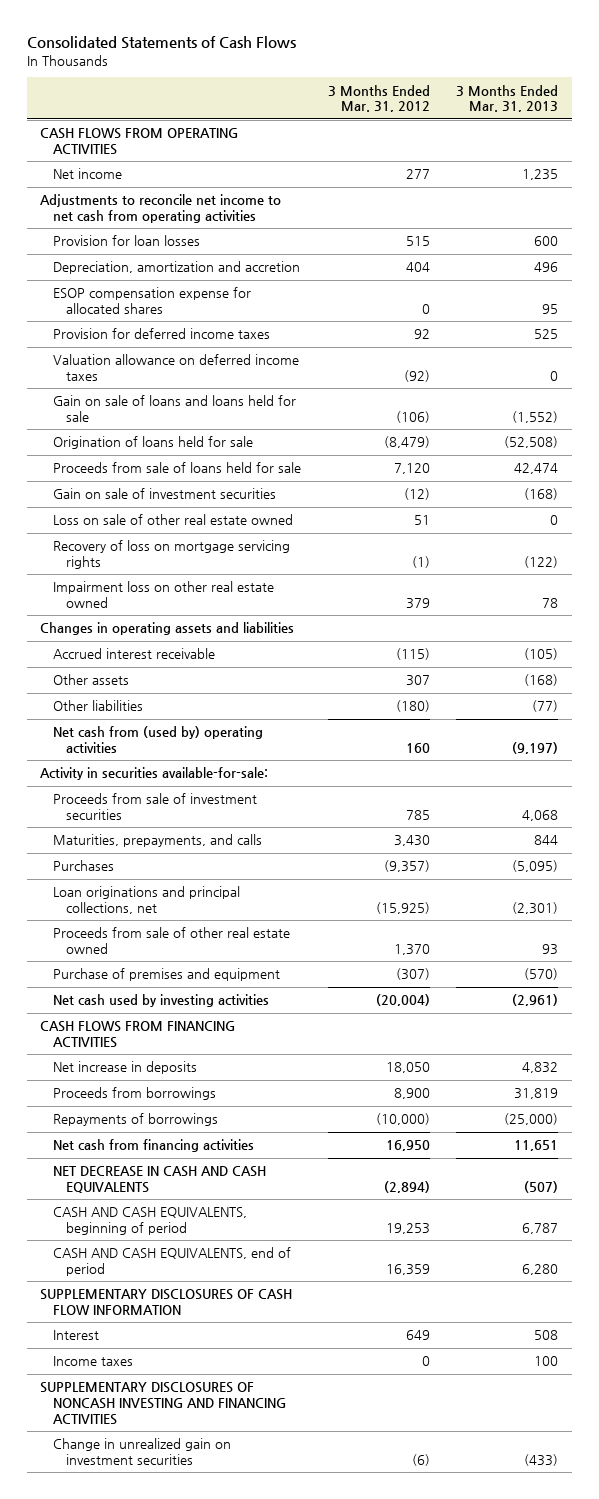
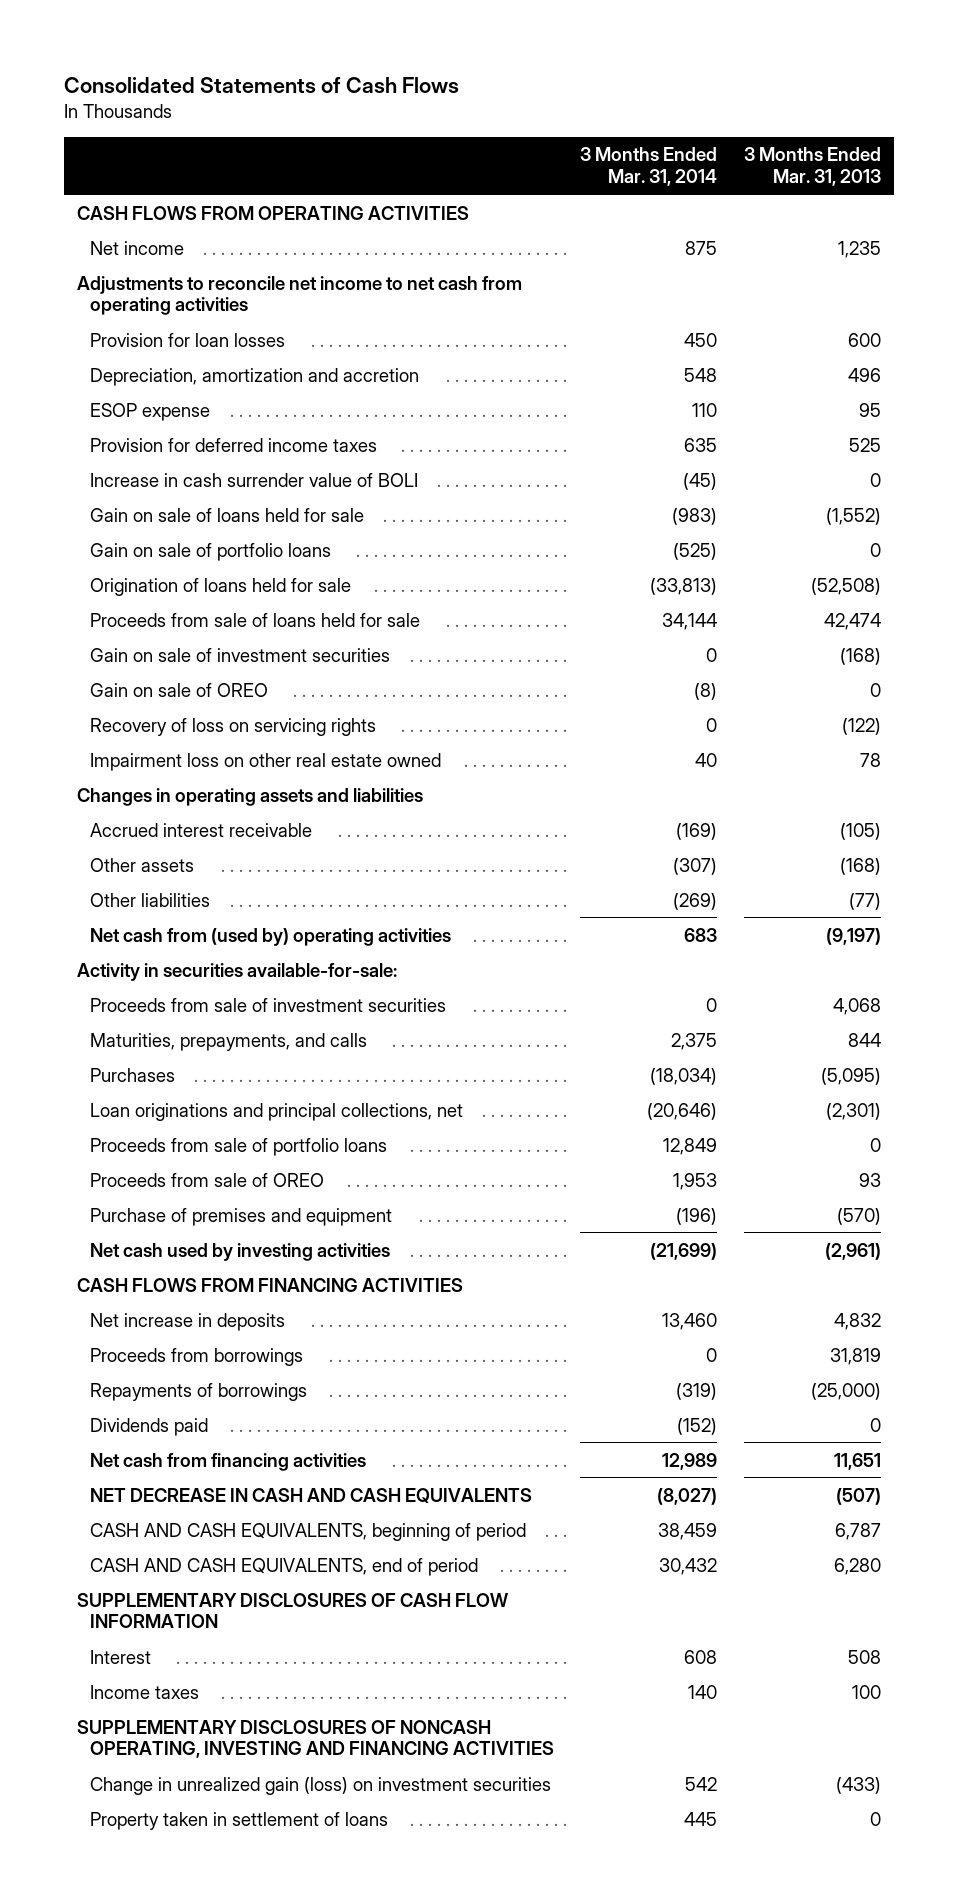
- | 3 Months Ended Mar. 31, 2012 | 3 Months Ended Mar. 31, 2013
+ | 3 Months Ended Mar. 31, 2014 | 3 Months Ended Mar. 31, 2013
- ESOP compensation expense for allocated shares | 0 | 95
+ ESOP expense | 110 | 95
- Valuation allowance on deferred income taxes | (92) | 0
- Gain on sale of loans and loans held for sale | (106) | (1,552)
+ Increase in cash surrender value of BOLI | (45) | 0
+ Gain on sale of loans held for sale | (983) | (1,552)
+ Gain on sale of portfolio loans | (525) | 0
- Loss on sale of other real estate owned | 51 | 0
- Recovery of loss on mortgage servicing rights | (1) | (122)
+ Gain on sale of OREO | (8) | 0
+ Recovery of loss on servicing rights | 0 | (122)
- Proceeds from sale of other real estate owned | 1,370 | 93
+ Proceeds from sale of portfolio loans | 12,849 | 0
+ Proceeds from sale of OREO | 1,953 | 93
+ Dividends paid | (152) | 0
- SUPPLEMENTARY DISCLOSURES OF NONCASH INVESTING AND FINANCING ACTIVITIES
- Change in unrealized gain on investment securities | (6) | (433)
+ SUPPLEMENTARY DISCLOSURES OF NONCASH OPERATING, INVESTING AND FINANCING ACTIVITIES
+ Change in unrealized gain (loss) on investment securities | 542 | (433)
+ Property taken in settlement of loans | 445 | 0

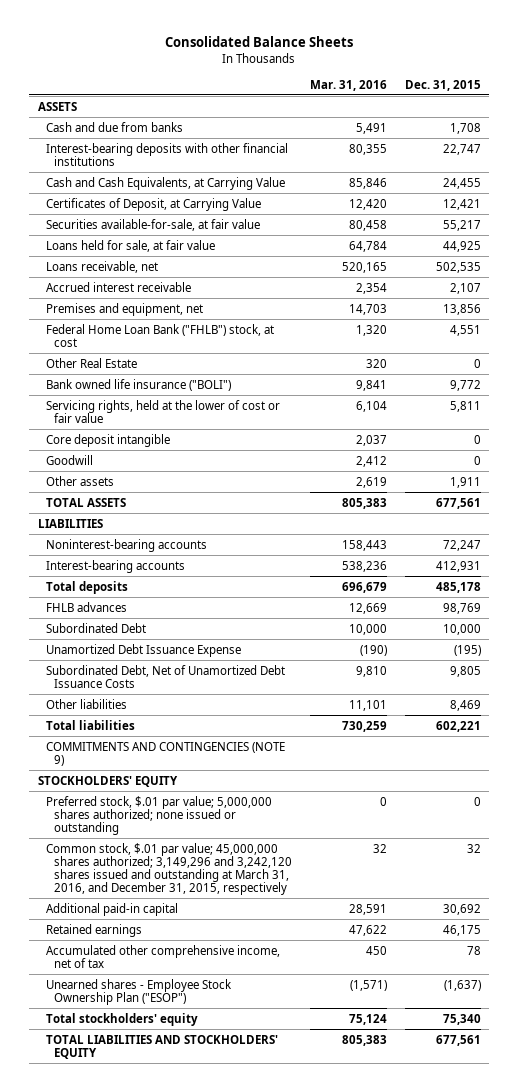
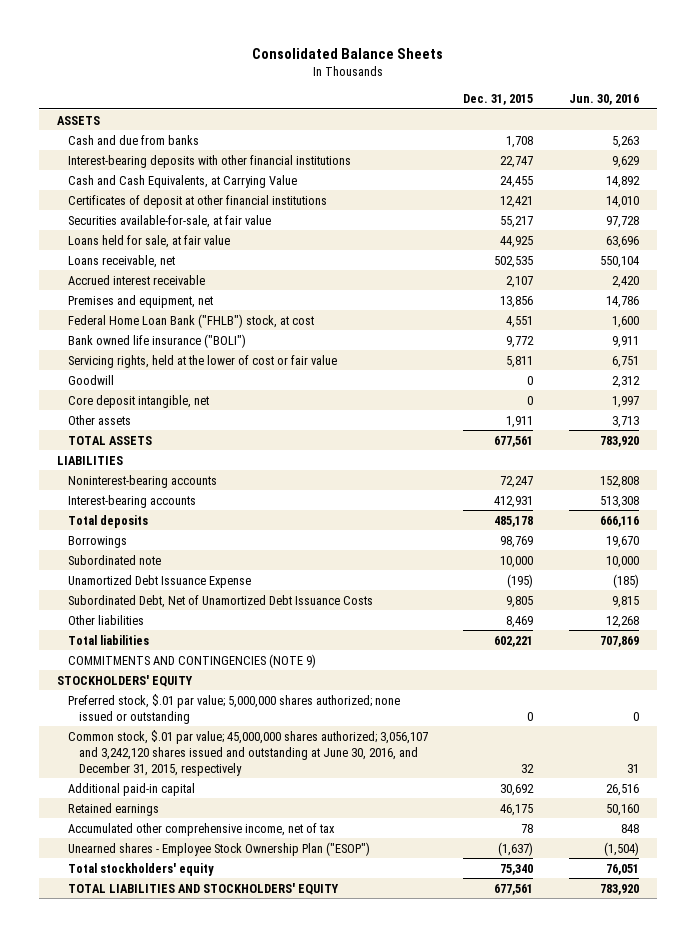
- | Mar. 31, 2016 | Dec. 31, 2015
+ | Dec. 31, 2015 | Jun. 30, 2016
- Certificates of Deposit, at Carrying Value | 12,420 | 12,421
+ Certificates of deposit at other financial institutions | 12,421 | 14,010
- Other Real Estate | 320 | 0
- Core deposit intangible | 2,037 | 0
+ Core deposit intangible, net | 0 | 1,997
- FHLB advances | 12,669 | 98,769
- Subordinated Debt | 10,000 | 10,000
+ Borrowings | 98,769 | 19,670
+ Subordinated note | 10,000 | 10,000
- Common stock, $.01 par value; 45,000,000 shares authorized; 3,149,296 and 3,242,120 shares issued and outstanding at March 31, 2016, and December 31, 2015, respectively | 32 | 32
+ Common stock, $.01 par value; 45,000,000 shares authorized; 3,056,107 and 3,242,120 shares issued and outstanding at June 30, 2016, and December 31, 2015, respectively | 32 | 31

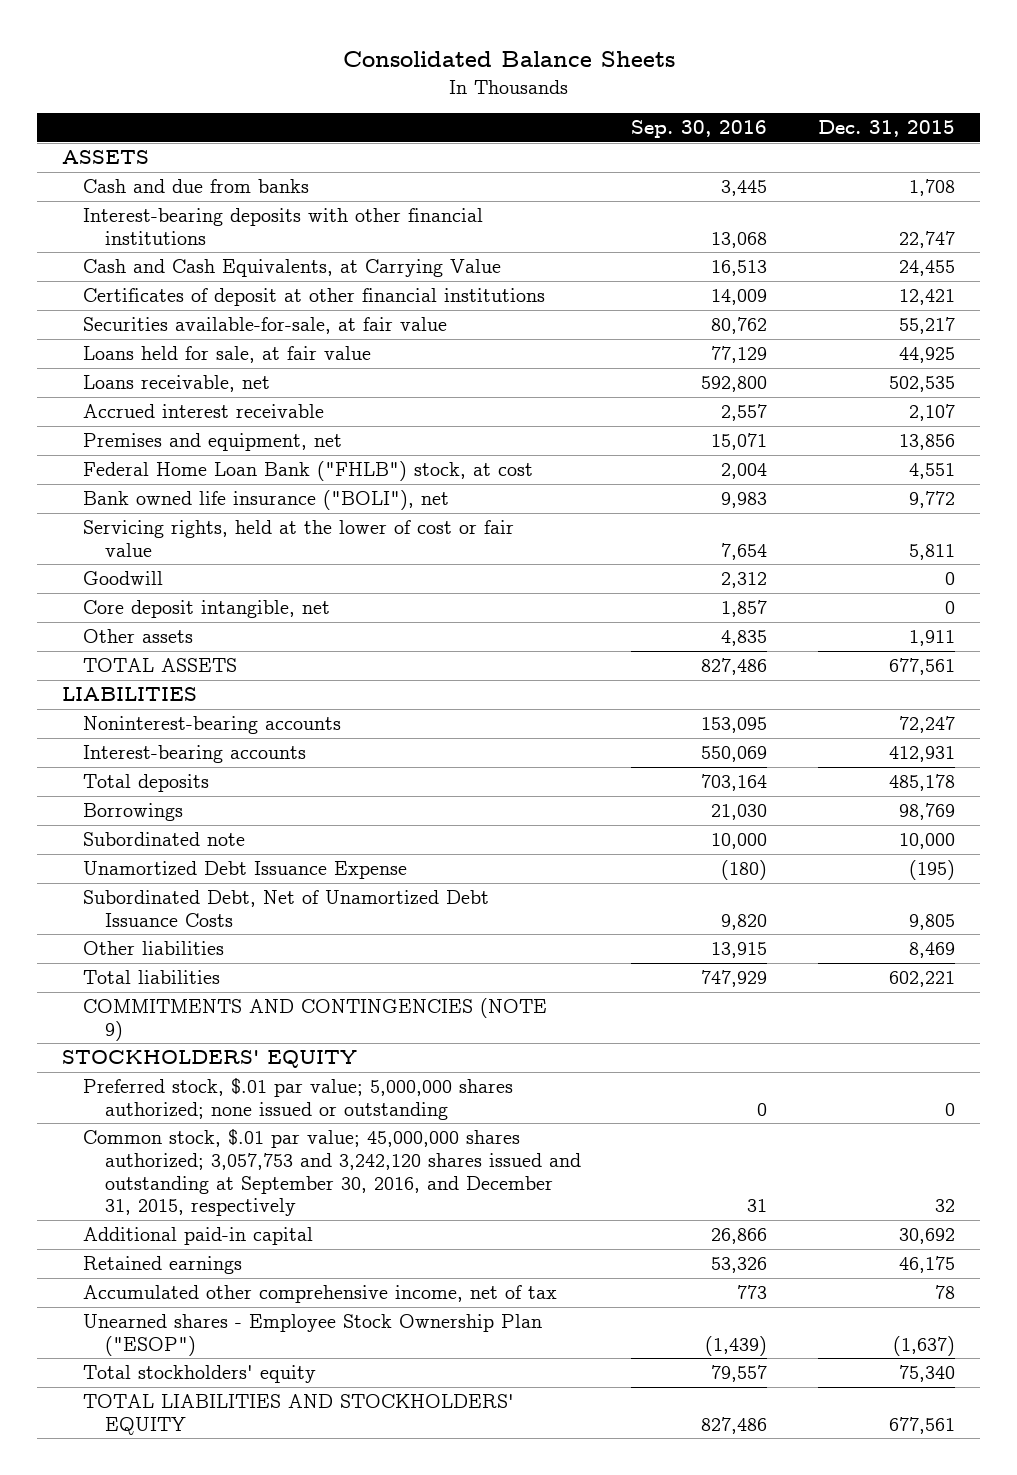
- | Dec. 31, 2015 | Jun. 30, 2016
+ | Sep. 30, 2016 | Dec. 31, 2015
- Bank owned life insurance ("BOLI") | 9,772 | 9,911
+ Bank owned life insurance ("BOLI"), net | 9,983 | 9,772
- Common stock, $.01 par value; 45,000,000 shares authorized; 3,056,107 and 3,242,120 shares issued and outstanding at June 30, 2016, and December 31, 2015, respectively | 32 | 31
+ Common stock, $.01 par value; 45,000,000 shares authorized; 3,057,753 and 3,242,120 shares issued and outstanding at September 30, 2016, and December 31, 2015, respectively | 31 | 32

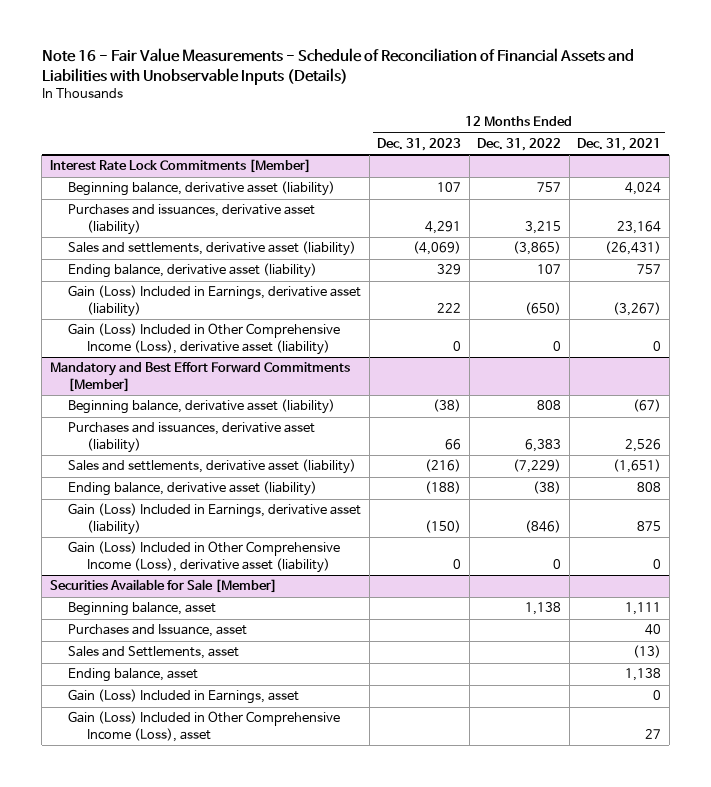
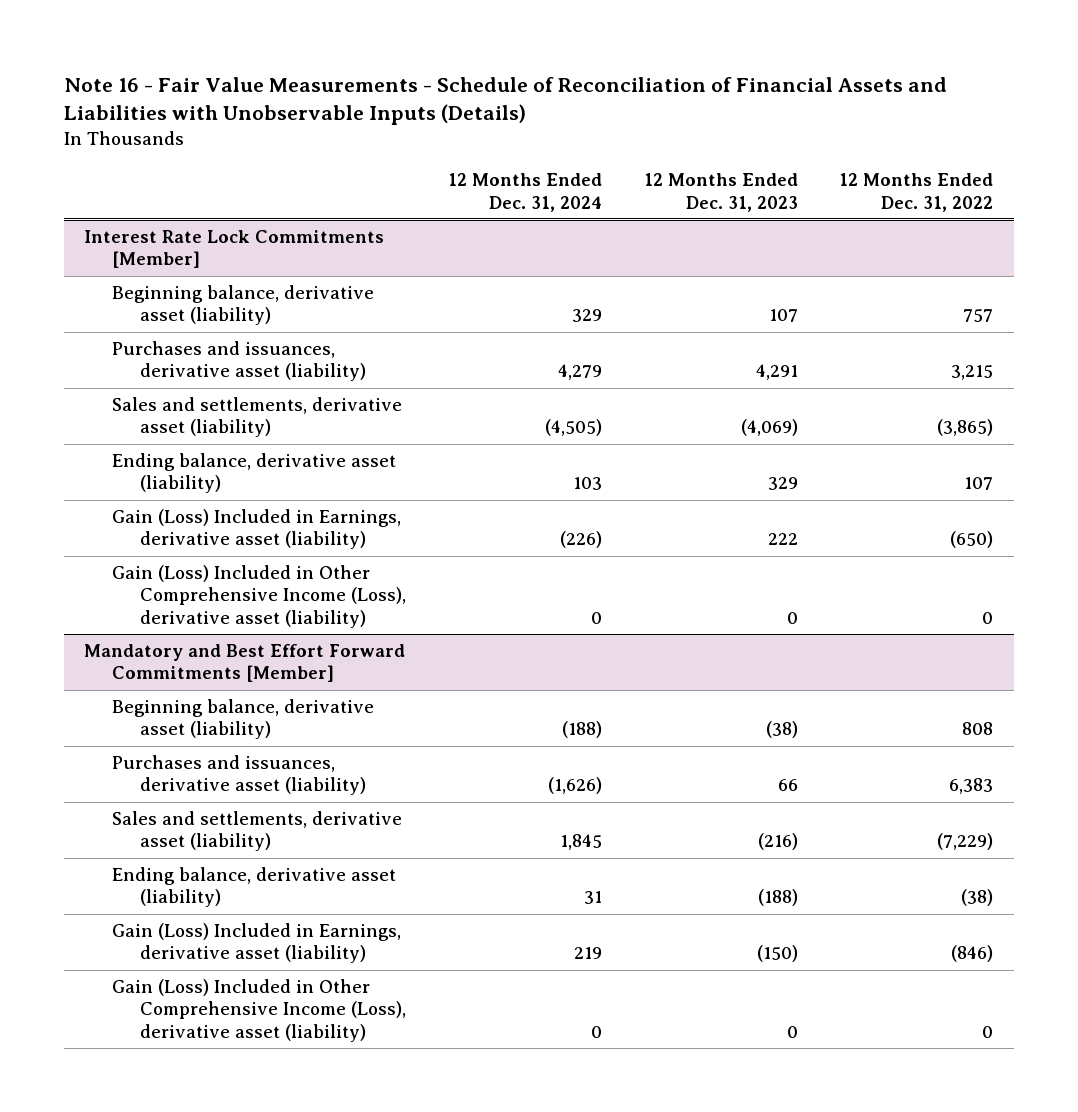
- | 12 Months Ended Dec. 31, 2023 | 12 Months Ended Dec. 31, 2022 | 12 Months Ended Dec. 31, 2021
+ | 12 Months Ended Dec. 31, 2024 | 12 Months Ended Dec. 31, 2023 | 12 Months Ended Dec. 31, 2022
- Securities Available for Sale [Member]
- Beginning balance, asset | | 1,138 | 1,111
- Purchases and Issuance, asset | | | 40
- Sales and Settlements, asset | | | (13)
- Ending balance, asset | | | 1,138
- Gain (Loss) Included in Earnings, asset | | | 0
- Gain (Loss) Included in Other Comprehensive Income (Loss), asset | | | 27

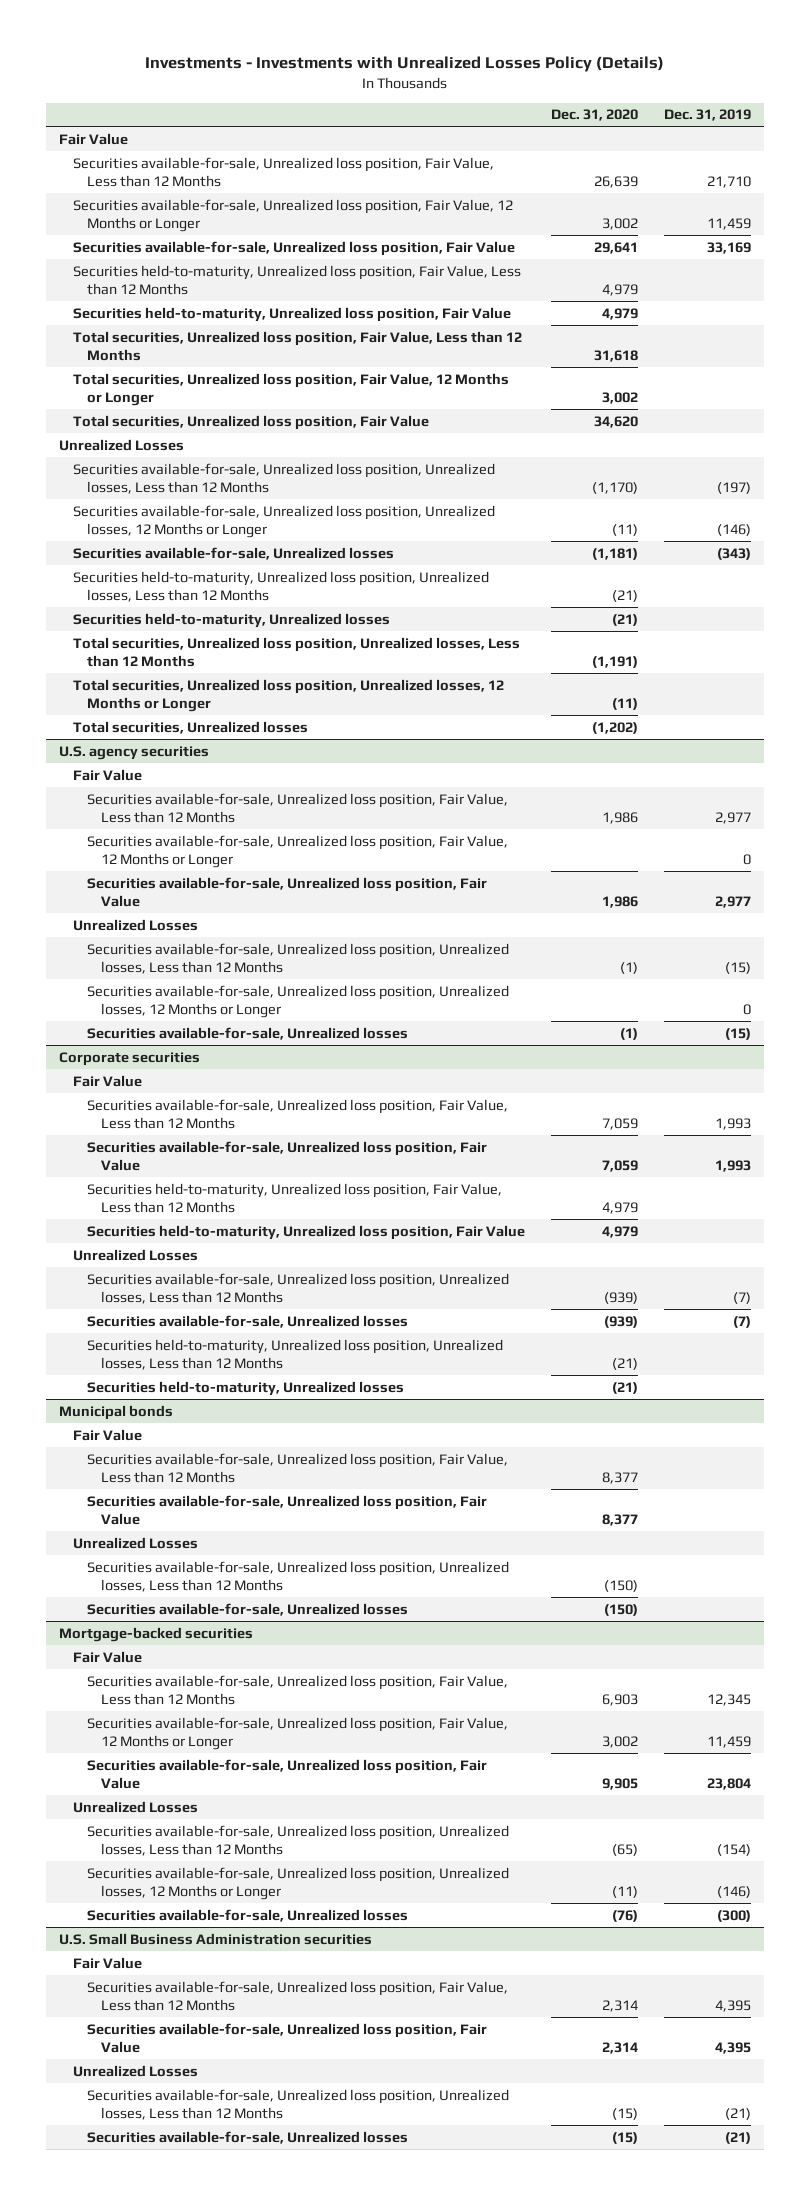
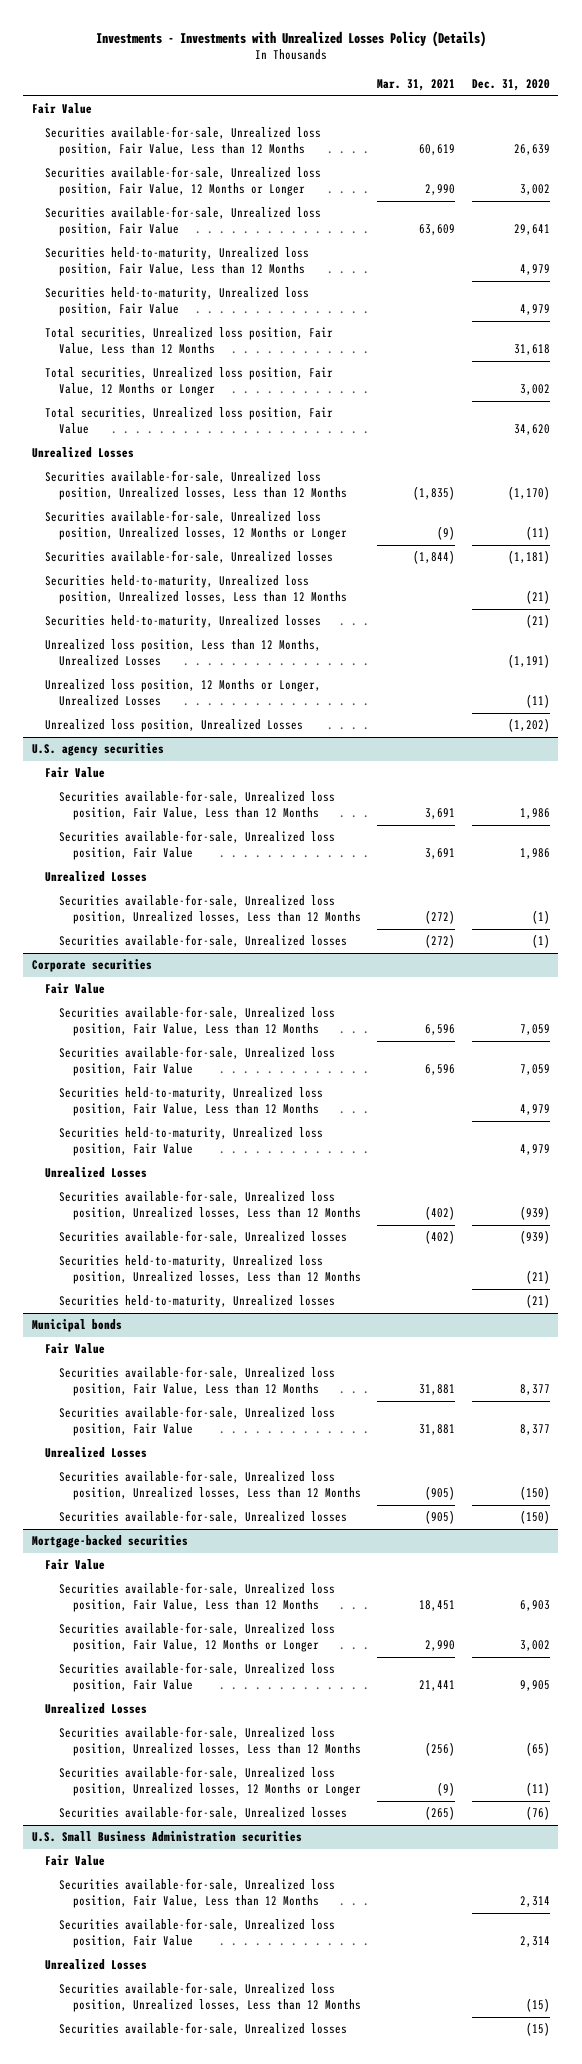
- | Dec. 31, 2020 | Dec. 31, 2019
+ | Mar. 31, 2021 | Dec. 31, 2020
- Total securities, Unrealized loss position, Unrealized losses, Less than 12 Months | (1,191) |
- Total securities, Unrealized loss position, Unrealized losses, 12 Months or Longer | (11) |
- Total securities, Unrealized losses | (1,202) |
+ Unrealized loss position, Less than 12 Months, Unrealized Losses | | (1,191)
+ Unrealized loss position, 12 Months or Longer, Unrealized Losses | | (11)
+ Unrealized loss position, Unrealized Losses | | (1,202)
@ U.S. agency securities
- Securities available-for-sale, Unrealized loss position, Fair Value, 12 Months or Longer | | 0
- Securities available-for-sale, Unrealized loss position, Unrealized losses, 12 Months or Longer | | 0

